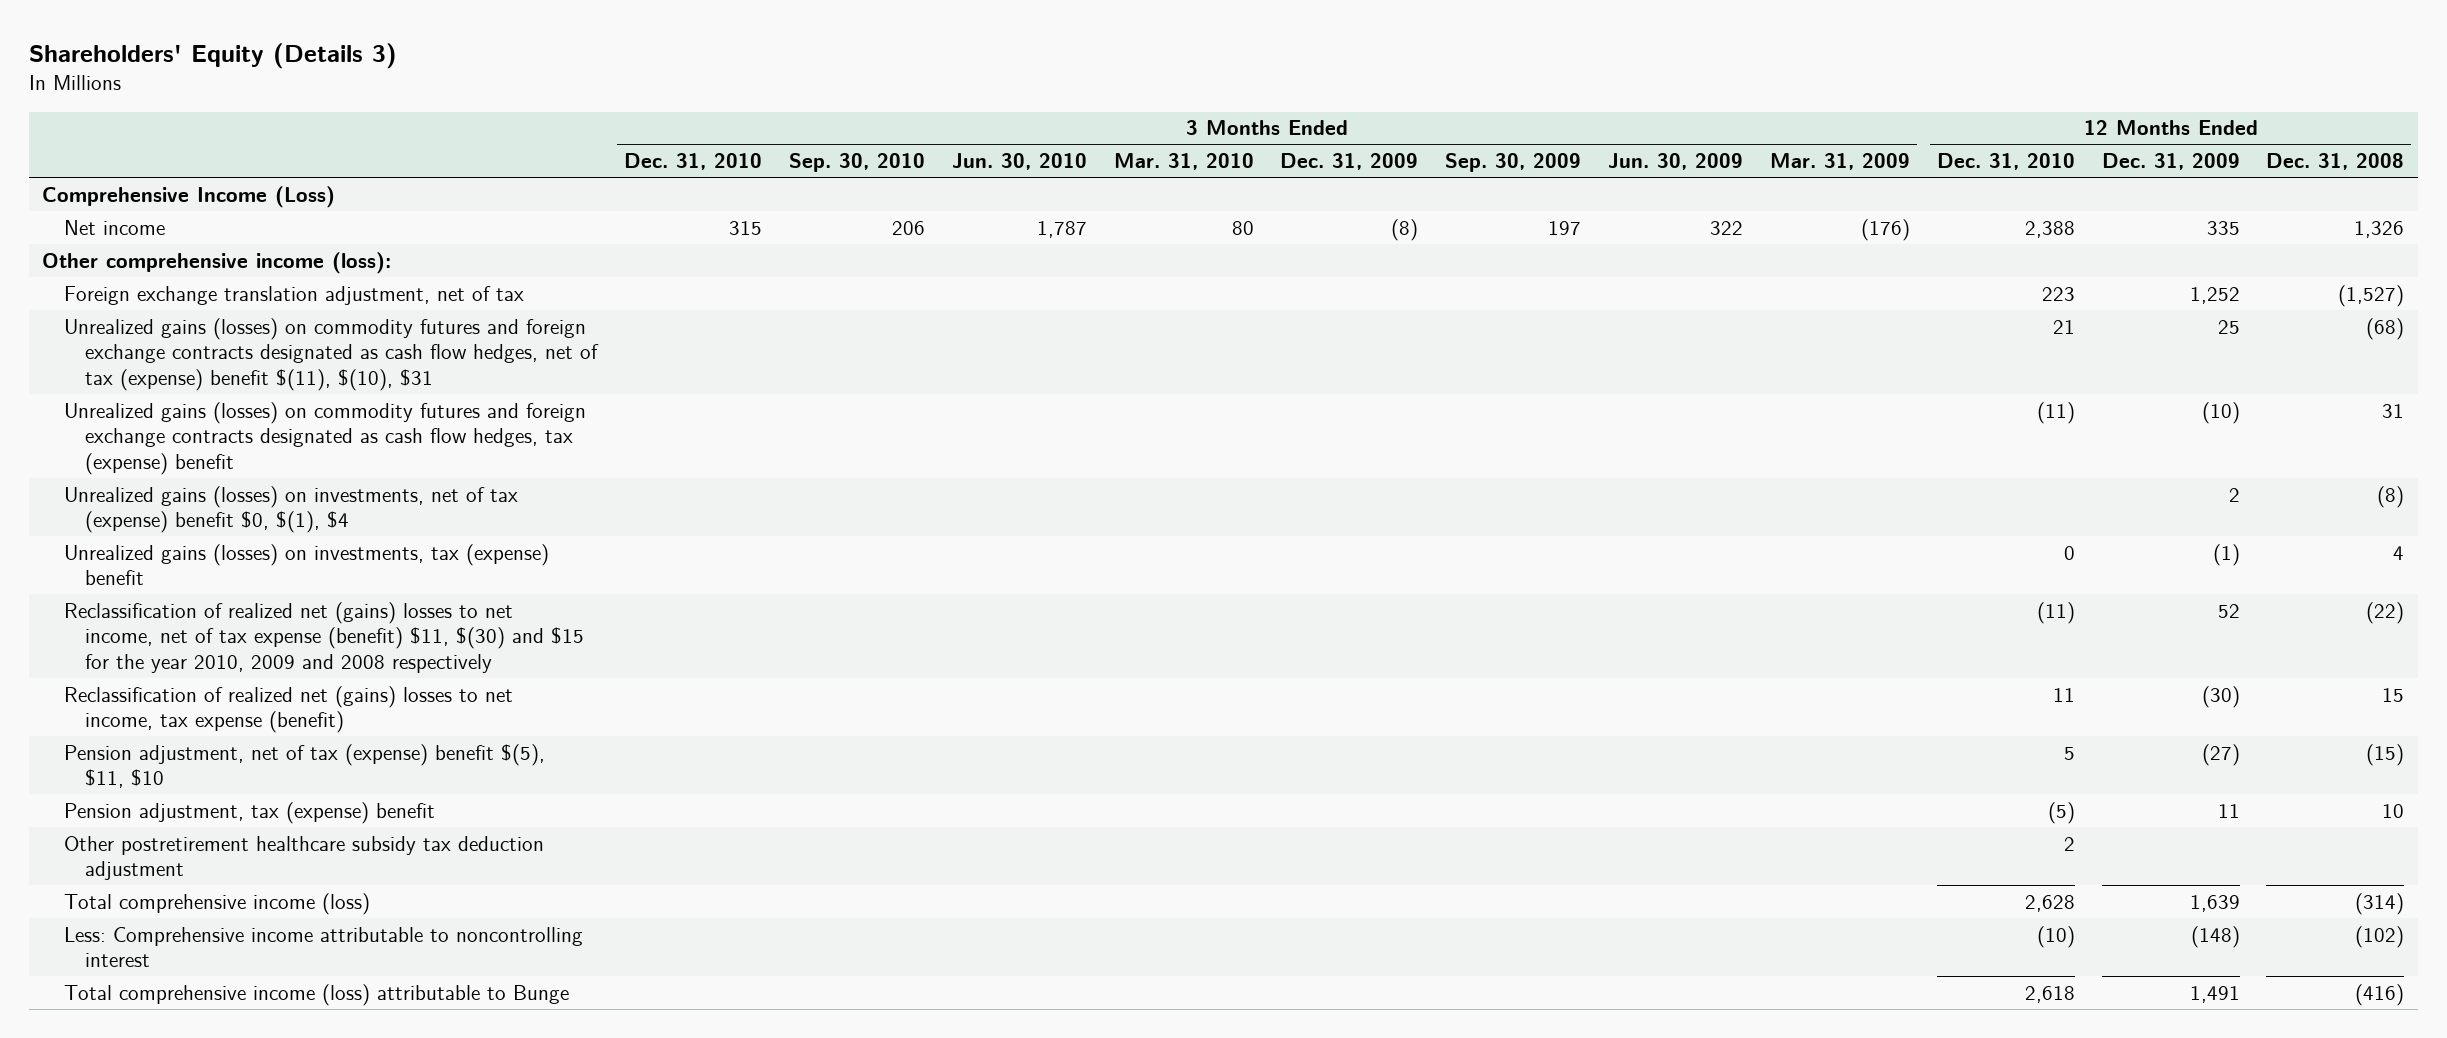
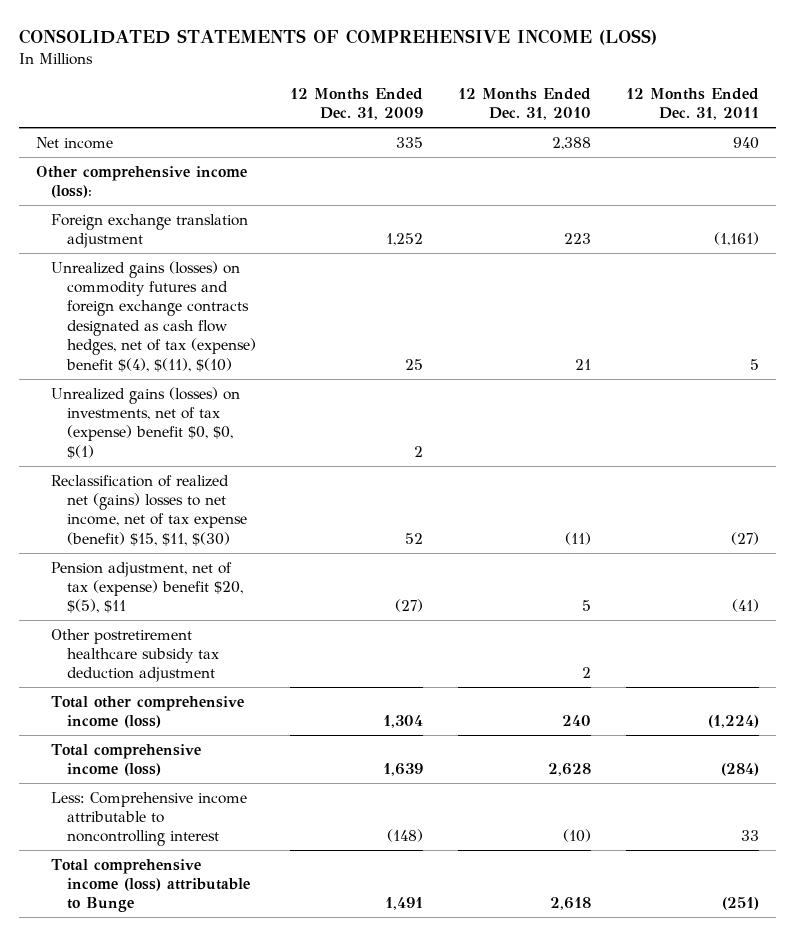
- Shareholders' Equity (Details 3)
+ CONSOLIDATED STATEMENTS OF COMPREHENSIVE INCOME (LOSS)
- | 3 Months Ended Dec. 31, 2010 | 3 Months Ended Sep. 30, 2010 | 3 Months Ended Jun. 30, 2010 | 3 Months Ended Mar. 31, 2010 | 3 Months Ended Dec. 31, 2009 | 3 Months Ended Sep. 30, 2009 | 3 Months Ended Jun. 30, 2009 | 3 Months Ended Mar. 31, 2009 | 12 Months Ended Dec. 31, 2010 | 12 Months Ended Dec. 31, 2009 | 12 Months Ended Dec. 31, 2008
+ | 12 Months Ended Dec. 31, 2009 | 12 Months Ended Dec. 31, 2010 | 12 Months Ended Dec. 31, 2011
- Comprehensive Income (Loss)
- Foreign exchange translation adjustment, net of tax | | | | | | | | | 223 | 1,252 | (1,527)
- Unrealized gains (losses) on commodity futures and foreign exchange contracts designated as cash flow hedges, net of tax (expense) benefit $(11), $(10), $31 | | | | | | | | | 21 | 25 | (68)
- Unrealized gains (losses) on commodity futures and foreign exchange contracts designated as cash flow hedges, tax (expense) benefit | | | | | | | | | (11) | (10) | 31
- Unrealized gains (losses) on investments, net of tax (expense) benefit $0, $(1), $4 | | | | | | | | | | 2 | (8)
- Unrealized gains (losses) on investments, tax (expense) benefit | | | | | | | | | 0 | (1) | 4
- Reclassification of realized net (gains) losses to net income, net of tax expense (benefit) $11, $(30) and $15 for the year 2010, 2009 and 2008 respectively | | | | | | | | | (11) | 52 | (22)
- Reclassification of realized net (gains) losses to net income, tax expense (benefit) | | | | | | | | | 11 | (30) | 15
- Pension adjustment, net of tax (expense) benefit $(5), $11, $10 | | | | | | | | | 5 | (27) | (15)
- Pension adjustment, tax (expense) benefit | | | | | | | | | (5) | 11 | 10
+ Foreign exchange translation adjustment | 1,252 | 223 | (1,161)
+ Unrealized gains (losses) on commodity futures and foreign exchange contracts designated as cash flow hedges, net of tax (expense) benefit $(4), $(11), $(10) | 25 | 21 | 5
+ Unrealized gains (losses) on investments, net of tax (expense) benefit $0, $0, $(1) | 2 | |
+ Reclassification of realized net (gains) losses to net income, net of tax expense (benefit) $15, $11, $(30) | 52 | (11) | (27)
+ Pension adjustment, net of tax (expense) benefit $20, $(5), $11 | (27) | 5 | (41)
+ Total other comprehensive income (loss) | 1,304 | 240 | (1,224)

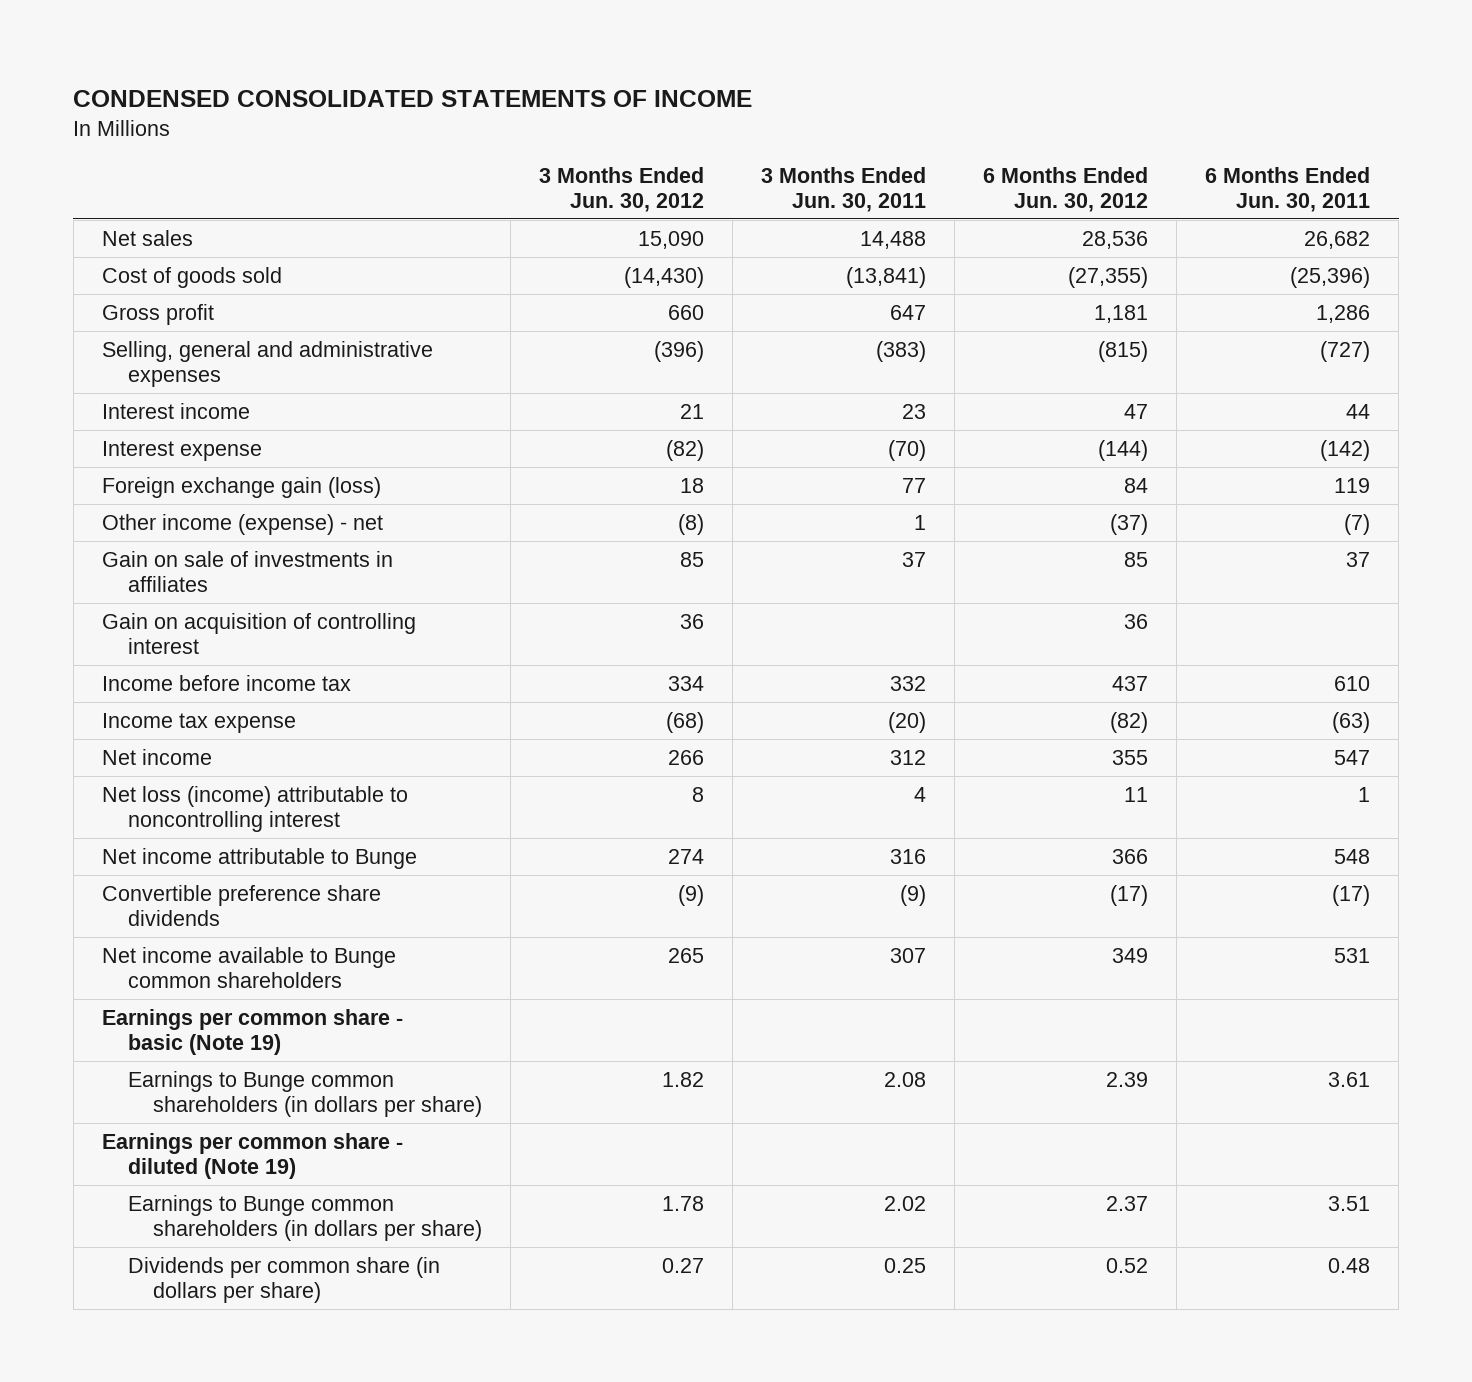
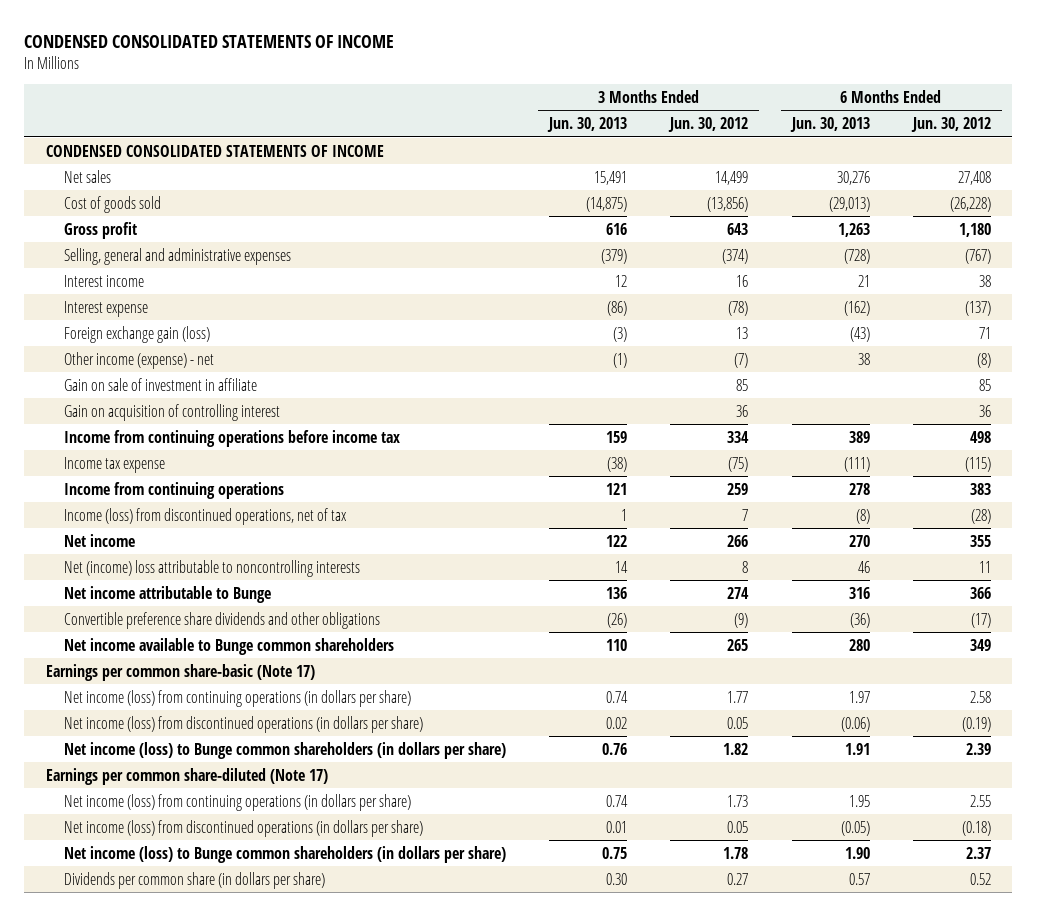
- | 3 Months Ended Jun. 30, 2012 | 3 Months Ended Jun. 30, 2011 | 6 Months Ended Jun. 30, 2012 | 6 Months Ended Jun. 30, 2011
+ | 3 Months Ended Jun. 30, 2013 | 3 Months Ended Jun. 30, 2012 | 6 Months Ended Jun. 30, 2013 | 6 Months Ended Jun. 30, 2012
- Net sales | 15,090 | 14,488 | 28,536 | 26,682
- Cost of goods sold | (14,430) | (13,841) | (27,355) | (25,396)
- Gross profit | 660 | 647 | 1,181 | 1,286
- Selling, general and administrative expenses | (396) | (383) | (815) | (727)
- Interest income | 21 | 23 | 47 | 44
- Interest expense | (82) | (70) | (144) | (142)
- Foreign exchange gain (loss) | 18 | 77 | 84 | 119
- Other income (expense) - net | (8) | 1 | (37) | (7)
- Gain on sale of investments in affiliates | 85 | 37 | 85 | 37
+ CONDENSED CONSOLIDATED STATEMENTS OF INCOME
+ Net sales | 15,491 | 14,499 | 30,276 | 27,408
+ Cost of goods sold | (14,875) | (13,856) | (29,013) | (26,228)
+ Gross profit | 616 | 643 | 1,263 | 1,180
+ Selling, general and administrative expenses | (379) | (374) | (728) | (767)
+ Interest income | 12 | 16 | 21 | 38
+ Interest expense | (86) | (78) | (162) | (137)
+ Foreign exchange gain (loss) | (3) | 13 | (43) | 71
+ Other income (expense) - net | (1) | (7) | 38 | (8)
+ Gain on sale of investment in affiliate | | 85 | | 85
- Income before income tax | 334 | 332 | 437 | 610
- Income tax expense | (68) | (20) | (82) | (63)
+ Income from continuing operations before income tax | 159 | 334 | 389 | 498
+ Income tax expense | (38) | (75) | (111) | (115)
+ Income from continuing operations | 121 | 259 | 278 | 383
+ Income (loss) from discontinued operations, net of tax | 1 | 7 | (8) | (28)
- Net loss (income) attributable to noncontrolling interest | 8 | 4 | 11 | 1
+ Net (income) loss attributable to noncontrolling interests | 14 | 8 | 46 | 11
- Convertible preference share dividends | (9) | (9) | (17) | (17)
+ Convertible preference share dividends and other obligations | (26) | (9) | (36) | (17)
- Earnings per common share - basic (Note 19)
- Earnings to Bunge common shareholders (in dollars per share) | 1.82 | 2.08 | 2.39 | 3.61
- Earnings per common share - diluted (Note 19)
- Earnings to Bunge common shareholders (in dollars per share) | 1.78 | 2.02 | 2.37 | 3.51
+ Earnings per common share-basic (Note 17)
+ Net income (loss) from continuing operations (in dollars per share) | 0.74 | 1.77 | 1.97 | 2.58
+ Net income (loss) from discontinued operations (in dollars per share) | 0.02 | 0.05 | (0.06) | (0.19)
+ Net income (loss) to Bunge common shareholders (in dollars per share) | 0.76 | 1.82 | 1.91 | 2.39
+ Earnings per common share-diluted (Note 17)
+ Net income (loss) from continuing operations (in dollars per share) | 0.74 | 1.73 | 1.95 | 2.55
+ Net income (loss) from discontinued operations (in dollars per share) | 0.01 | 0.05 | (0.05) | (0.18)
+ Net income (loss) to Bunge common shareholders (in dollars per share) | 0.75 | 1.78 | 1.90 | 2.37

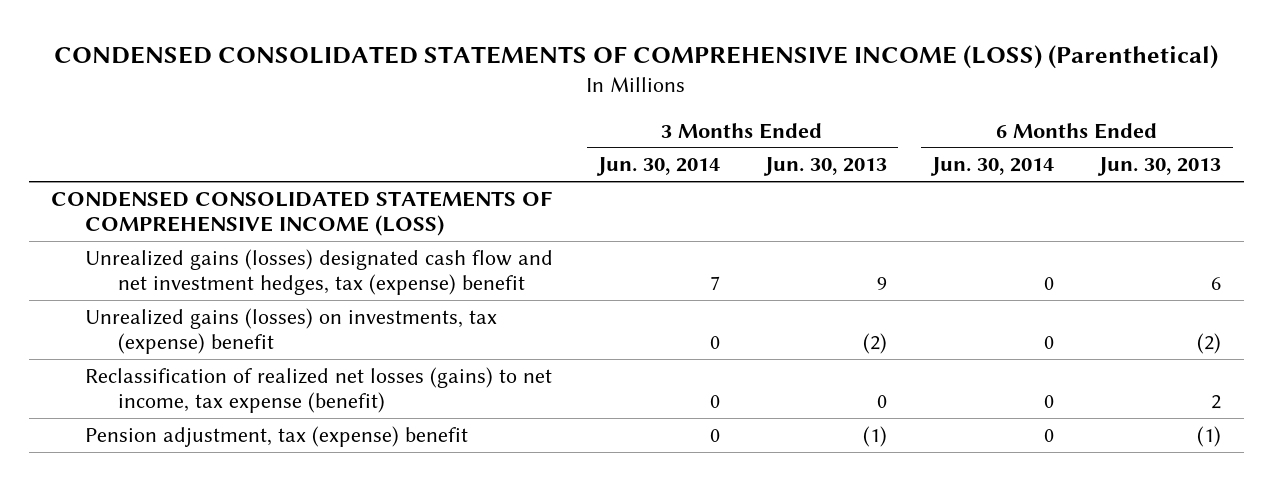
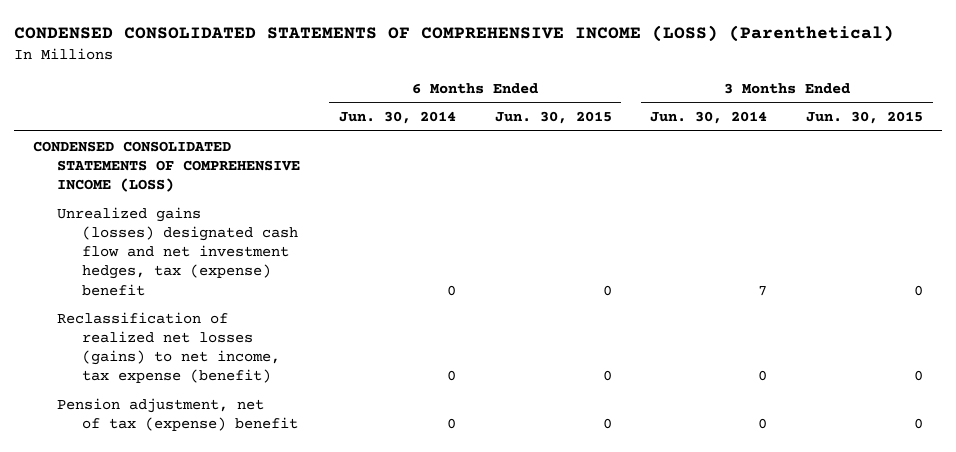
- | 3 Months Ended Jun. 30, 2014 | 3 Months Ended Jun. 30, 2013 | 6 Months Ended Jun. 30, 2014 | 6 Months Ended Jun. 30, 2013
+ | 6 Months Ended Jun. 30, 2014 | 6 Months Ended Jun. 30, 2015 | 3 Months Ended Jun. 30, 2014 | 3 Months Ended Jun. 30, 2015
- Unrealized gains (losses) on investments, tax (expense) benefit | 0 | (2) | 0 | (2)
- Pension adjustment, tax (expense) benefit | 0 | (1) | 0 | (1)
+ Pension adjustment, net of tax (expense) benefit | 0 | 0 | 0 | 0

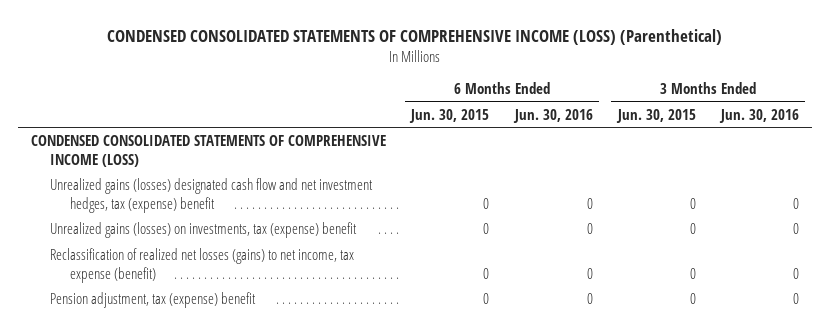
- | 6 Months Ended Jun. 30, 2014 | 6 Months Ended Jun. 30, 2015 | 3 Months Ended Jun. 30, 2014 | 3 Months Ended Jun. 30, 2015
+ | 6 Months Ended Jun. 30, 2015 | 6 Months Ended Jun. 30, 2016 | 3 Months Ended Jun. 30, 2015 | 3 Months Ended Jun. 30, 2016
+ Unrealized gains (losses) on investments, tax (expense) benefit | 0 | 0 | 0 | 0
- Pension adjustment, net of tax (expense) benefit | 0 | 0 | 0 | 0
+ Pension adjustment, tax (expense) benefit | 0 | 0 | 0 | 0

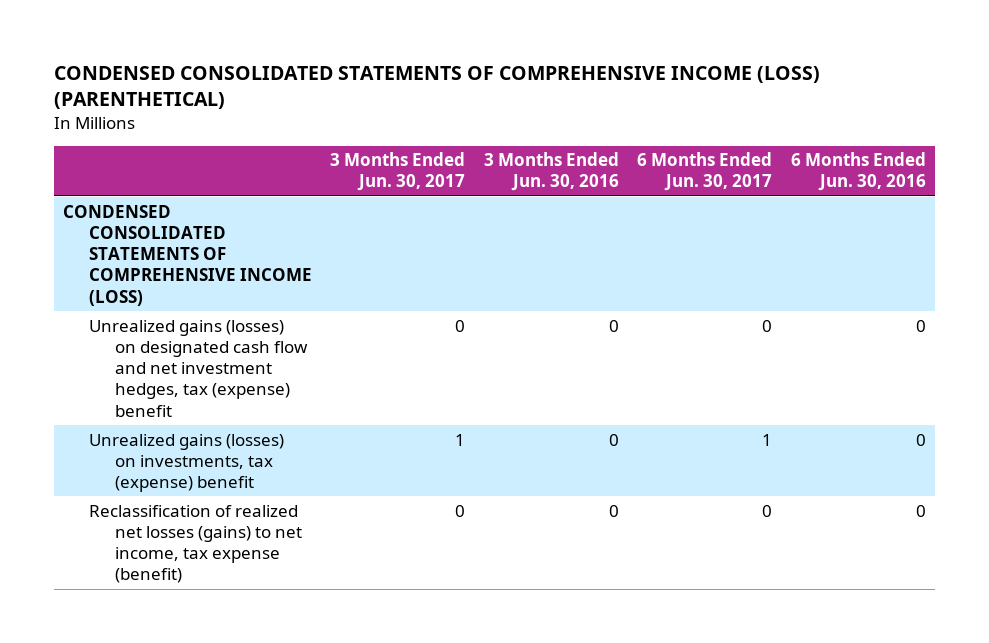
- CONDENSED CONSOLIDATED STATEMENTS OF COMPREHENSIVE INCOME (LOSS) (Parenthetical)
+ CONDENSED CONSOLIDATED STATEMENTS OF COMPREHENSIVE INCOME (LOSS) (PARENTHETICAL)
- | 6 Months Ended Jun. 30, 2015 | 6 Months Ended Jun. 30, 2016 | 3 Months Ended Jun. 30, 2015 | 3 Months Ended Jun. 30, 2016
+ | 3 Months Ended Jun. 30, 2017 | 3 Months Ended Jun. 30, 2016 | 6 Months Ended Jun. 30, 2017 | 6 Months Ended Jun. 30, 2016
- Unrealized gains (losses) designated cash flow and net investment hedges, tax (expense) benefit | 0 | 0 | 0 | 0
+ Unrealized gains (losses) on designated cash flow and net investment hedges, tax (expense) benefit | 0 | 0 | 0 | 0
- Pension adjustment, tax (expense) benefit | 0 | 0 | 0 | 0

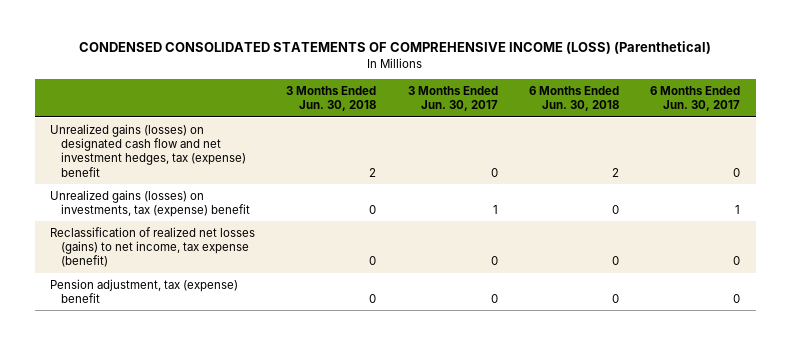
- CONDENSED CONSOLIDATED STATEMENTS OF COMPREHENSIVE INCOME (LOSS) (PARENTHETICAL)
+ CONDENSED CONSOLIDATED STATEMENTS OF COMPREHENSIVE INCOME (LOSS) (Parenthetical)
- | 3 Months Ended Jun. 30, 2017 | 3 Months Ended Jun. 30, 2016 | 6 Months Ended Jun. 30, 2017 | 6 Months Ended Jun. 30, 2016
+ | 3 Months Ended Jun. 30, 2018 | 3 Months Ended Jun. 30, 2017 | 6 Months Ended Jun. 30, 2018 | 6 Months Ended Jun. 30, 2017
- CONDENSED CONSOLIDATED STATEMENTS OF COMPREHENSIVE INCOME (LOSS)
+ Pension adjustment, tax (expense) benefit | 0 | 0 | 0 | 0

